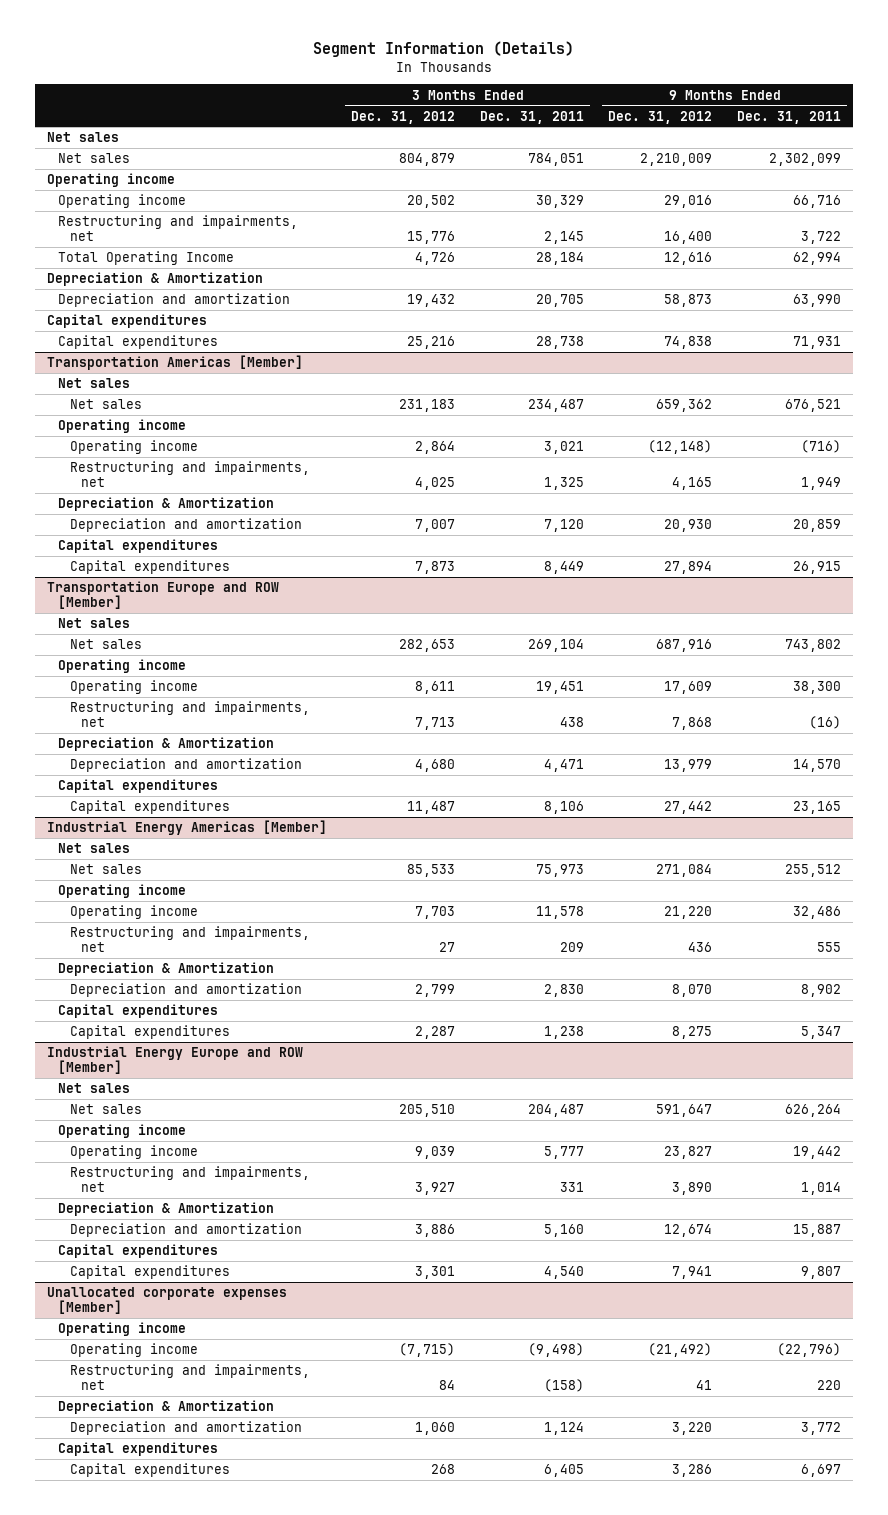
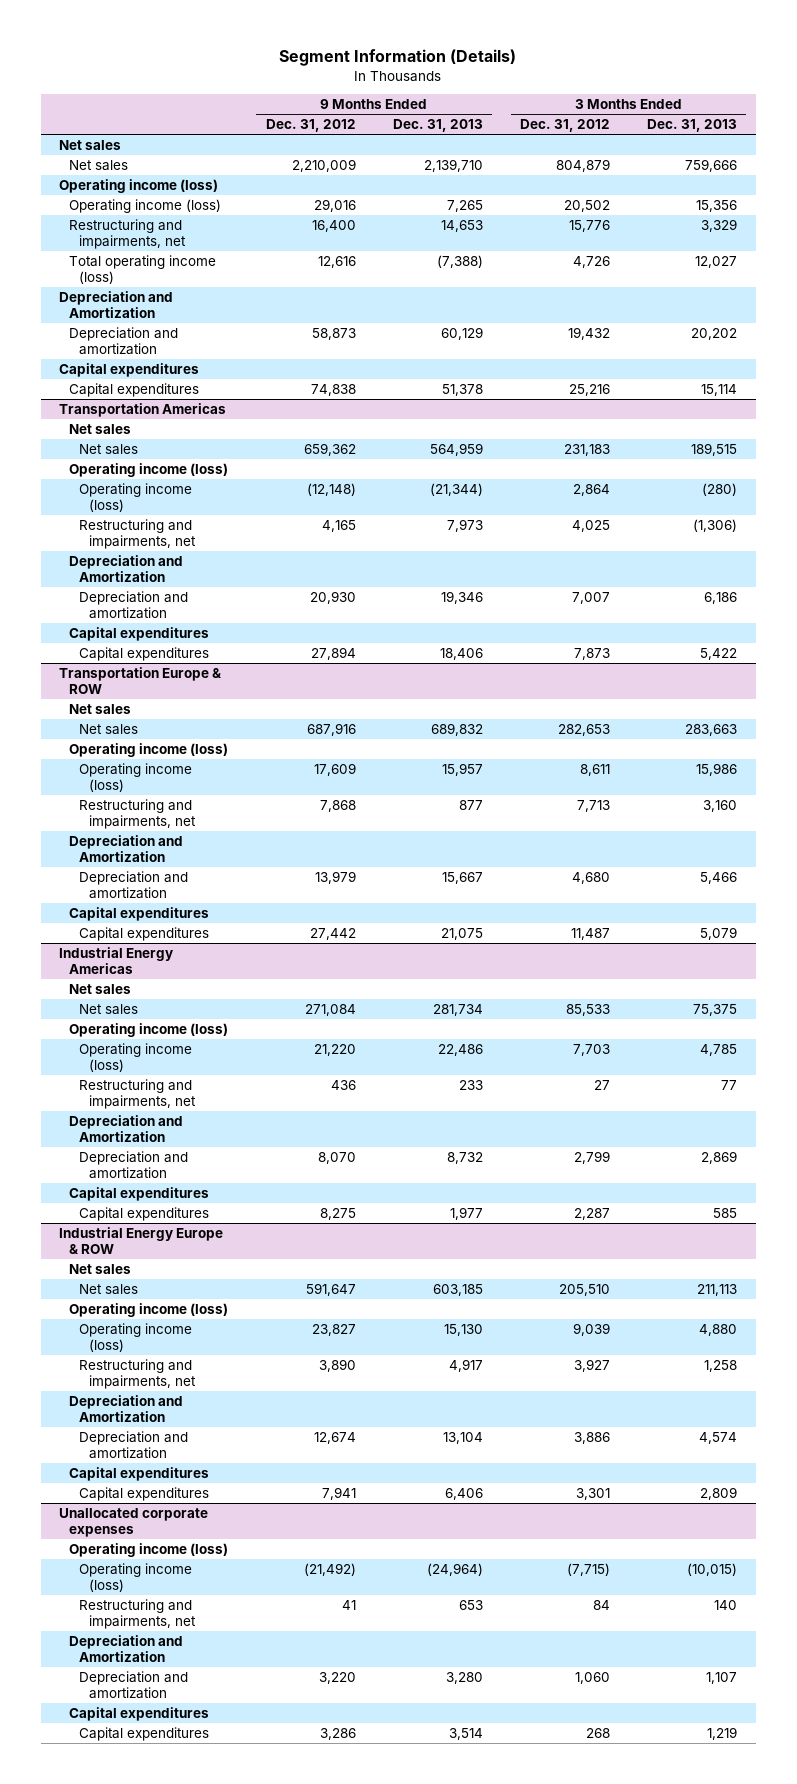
- | 3 Months Ended Dec. 31, 2012 | 3 Months Ended Dec. 31, 2011 | 9 Months Ended Dec. 31, 2012 | 9 Months Ended Dec. 31, 2011
+ | 9 Months Ended Dec. 31, 2012 | 9 Months Ended Dec. 31, 2013 | 3 Months Ended Dec. 31, 2012 | 3 Months Ended Dec. 31, 2013
- Operating income
- Operating income | 20,502 | 30,329 | 29,016 | 66,716
+ Operating income (loss)
+ Operating income (loss) | 29,016 | 7,265 | 20,502 | 15,356
- Total Operating Income | 4,726 | 28,184 | 12,616 | 62,994
- Depreciation & Amortization
+ Total operating income (loss) | 12,616 | (7,388) | 4,726 | 12,027
+ Depreciation and Amortization
- Transportation Americas [Member]
+ Transportation Americas
- Operating income
- Operating income | 2,864 | 3,021 | (12,148) | (716)
+ Operating income (loss)
+ Operating income (loss) | (12,148) | (21,344) | 2,864 | (280)
- Depreciation & Amortization
+ Depreciation and Amortization
- Transportation Europe and ROW [Member]
+ Transportation Europe & ROW
- Operating income
- Operating income | 8,611 | 19,451 | 17,609 | 38,300
+ Operating income (loss)
+ Operating income (loss) | 17,609 | 15,957 | 8,611 | 15,986
- Depreciation & Amortization
+ Depreciation and Amortization
- Industrial Energy Americas [Member]
+ Industrial Energy Americas
- Operating income
- Operating income | 7,703 | 11,578 | 21,220 | 32,486
+ Operating income (loss)
+ Operating income (loss) | 21,220 | 22,486 | 7,703 | 4,785
- Depreciation & Amortization
+ Depreciation and Amortization
- Industrial Energy Europe and ROW [Member]
+ Industrial Energy Europe & ROW
- Operating income
- Operating income | 9,039 | 5,777 | 23,827 | 19,442
+ Operating income (loss)
+ Operating income (loss) | 23,827 | 15,130 | 9,039 | 4,880
- Depreciation & Amortization
+ Depreciation and Amortization
- Unallocated corporate expenses [Member]
- Operating income
- Operating income | (7,715) | (9,498) | (21,492) | (22,796)
+ Unallocated corporate expenses
+ Operating income (loss)
+ Operating income (loss) | (21,492) | (24,964) | (7,715) | (10,015)
- Depreciation & Amortization
+ Depreciation and Amortization

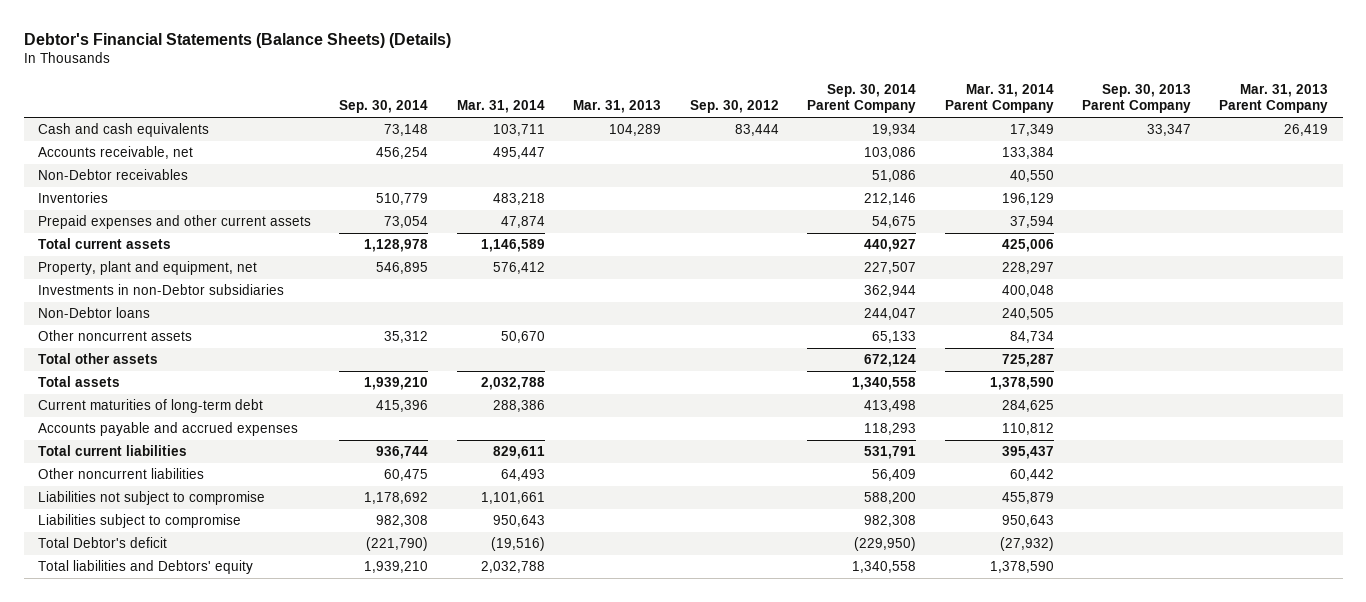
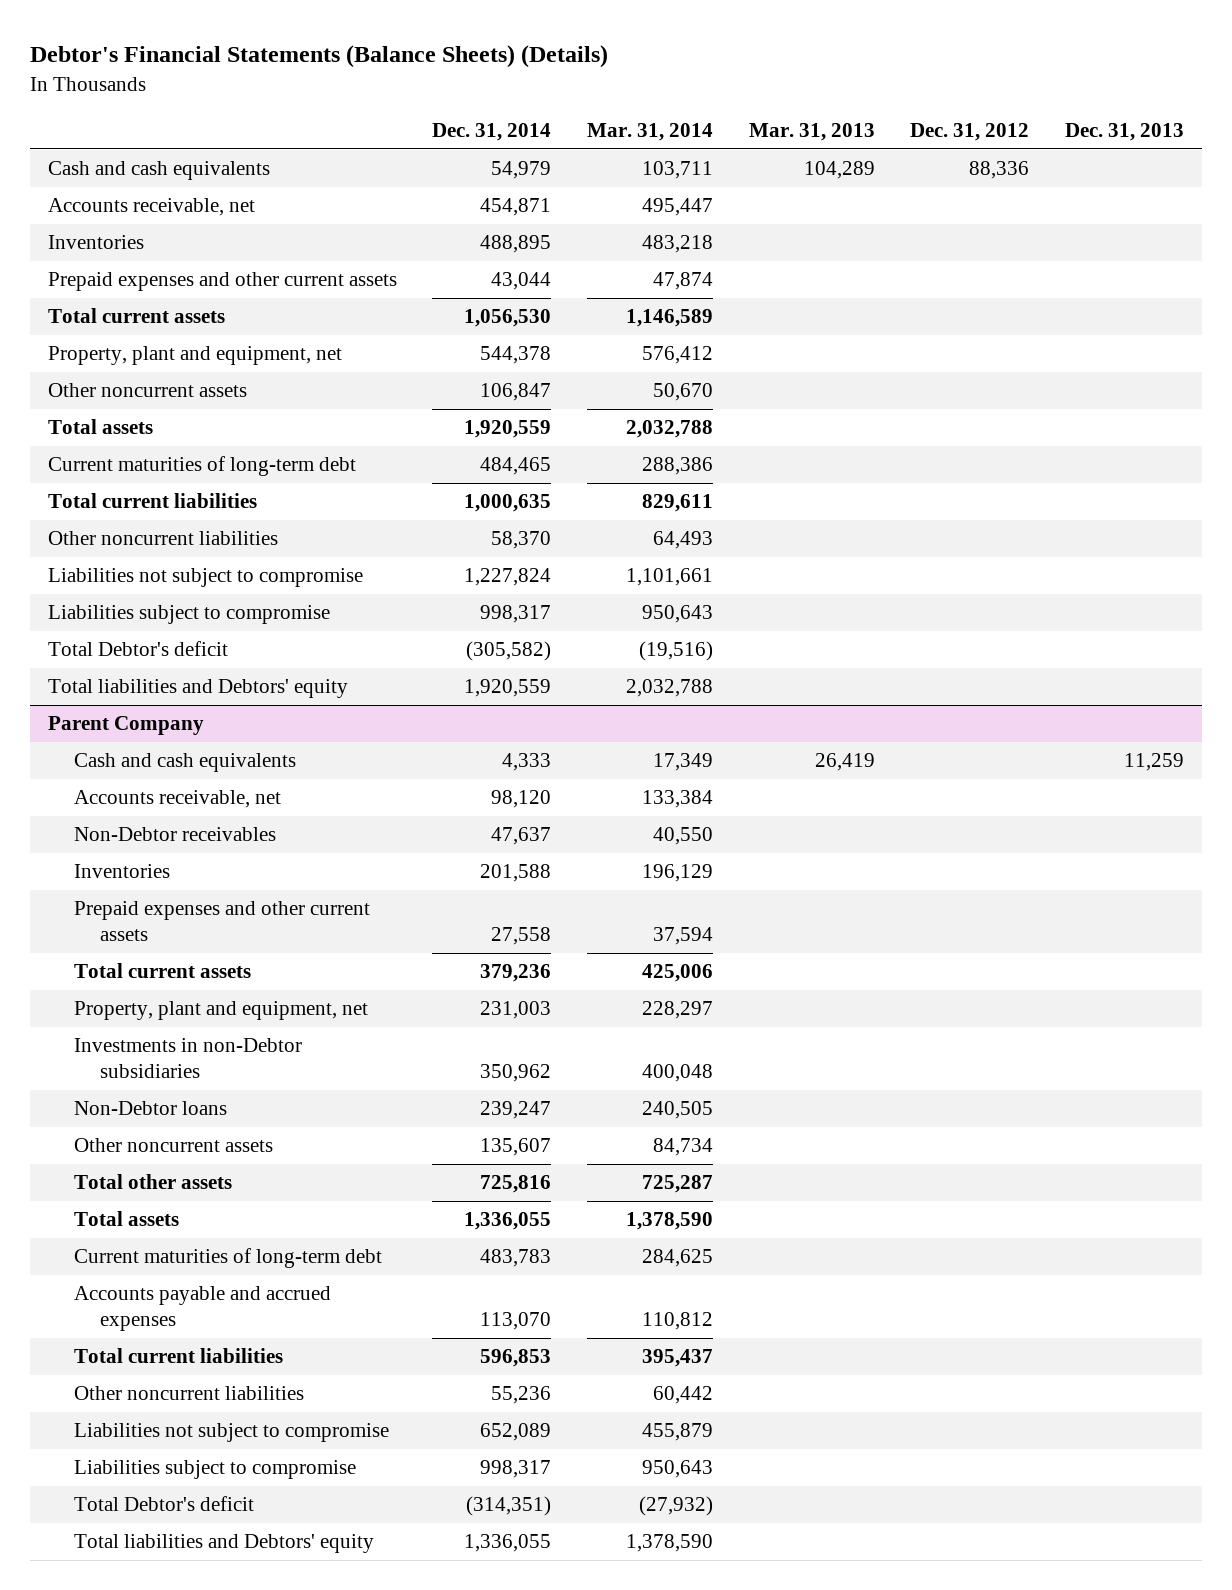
- | Sep. 30, 2014 | Mar. 31, 2014 | Mar. 31, 2013 | Sep. 30, 2012 | Sep. 30, 2014 Parent Company | Mar. 31, 2014 Parent Company | Sep. 30, 2013 Parent Company | Mar. 31, 2013 Parent Company
+ | Dec. 31, 2014 | Mar. 31, 2014 | Mar. 31, 2013 | Dec. 31, 2012 | Dec. 31, 2013
- Non-Debtor receivables | | | | | 51,086 | 40,550 | |
- Investments in non-Debtor subsidiaries | | | | | 362,944 | 400,048 | |
- Non-Debtor loans | | | | | 244,047 | 240,505 | |
- Total other assets | | | | | 672,124 | 725,287 | |
- Accounts payable and accrued expenses | | | | | 118,293 | 110,812 | |
+ Parent Company
+ Cash and cash equivalents | 4,333 | 17,349 | 26,419 | | 11,259
+ Accounts receivable, net | 98,120 | 133,384 | | |
+ Non-Debtor receivables | 47,637 | 40,550 | | |
+ Inventories | 201,588 | 196,129 | | |
+ Prepaid expenses and other current assets | 27,558 | 37,594 | | |
+ Total current assets | 379,236 | 425,006 | | |
+ Property, plant and equipment, net | 231,003 | 228,297 | | |
+ Investments in non-Debtor subsidiaries | 350,962 | 400,048 | | |
+ Non-Debtor loans | 239,247 | 240,505 | | |
+ Other noncurrent assets | 135,607 | 84,734 | | |
+ Total other assets | 725,816 | 725,287 | | |
+ Total assets | 1,336,055 | 1,378,590 | | |
+ Current maturities of long-term debt | 483,783 | 284,625 | | |
+ Accounts payable and accrued expenses | 113,070 | 110,812 | | |
+ Total current liabilities | 596,853 | 395,437 | | |
+ Other noncurrent liabilities | 55,236 | 60,442 | | |
+ Liabilities not subject to compromise | 652,089 | 455,879 | | |
+ Liabilities subject to compromise | 998,317 | 950,643 | | |
+ Total Debtor's deficit | (314,351) | (27,932) | | |
+ Total liabilities and Debtors' equity | 1,336,055 | 1,378,590 | | |

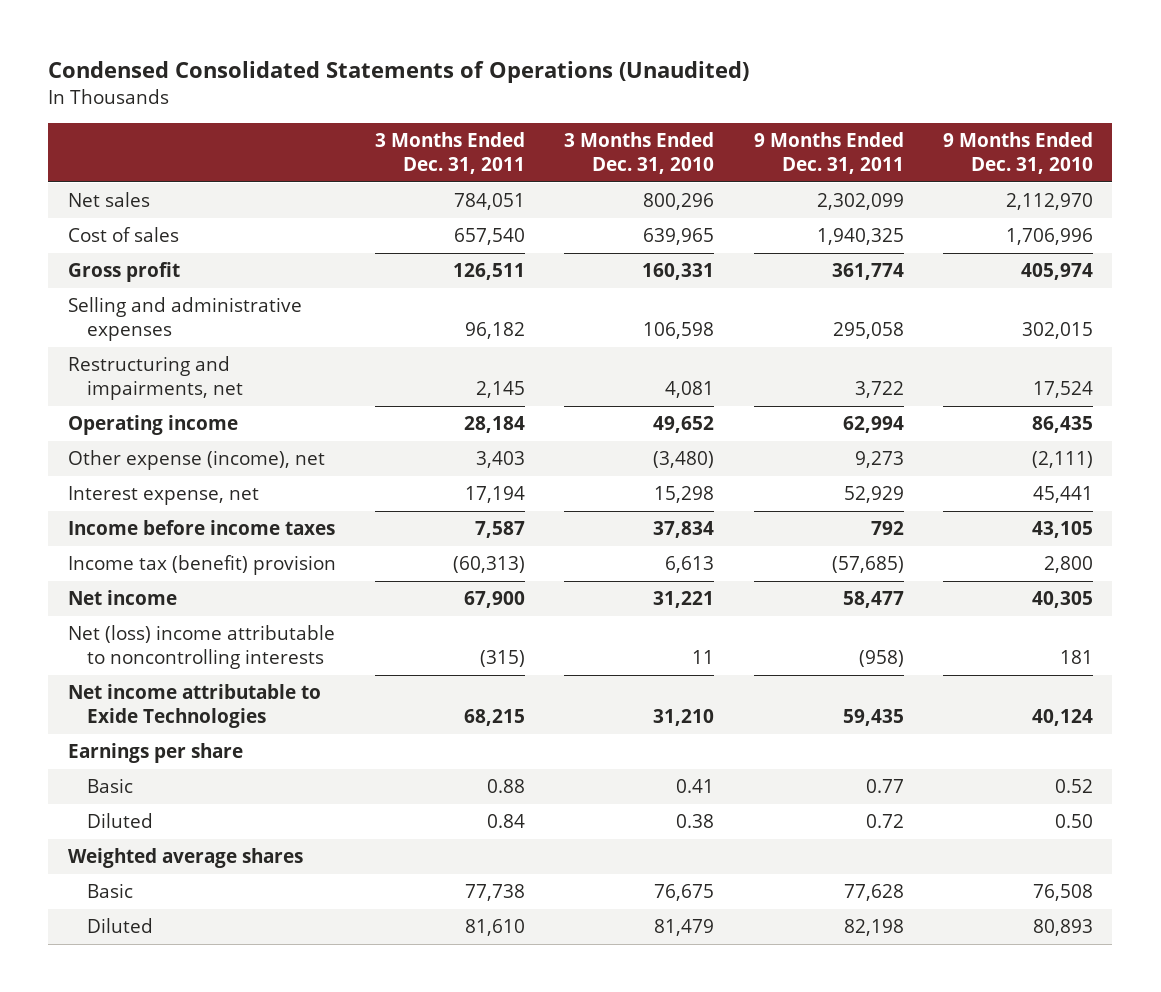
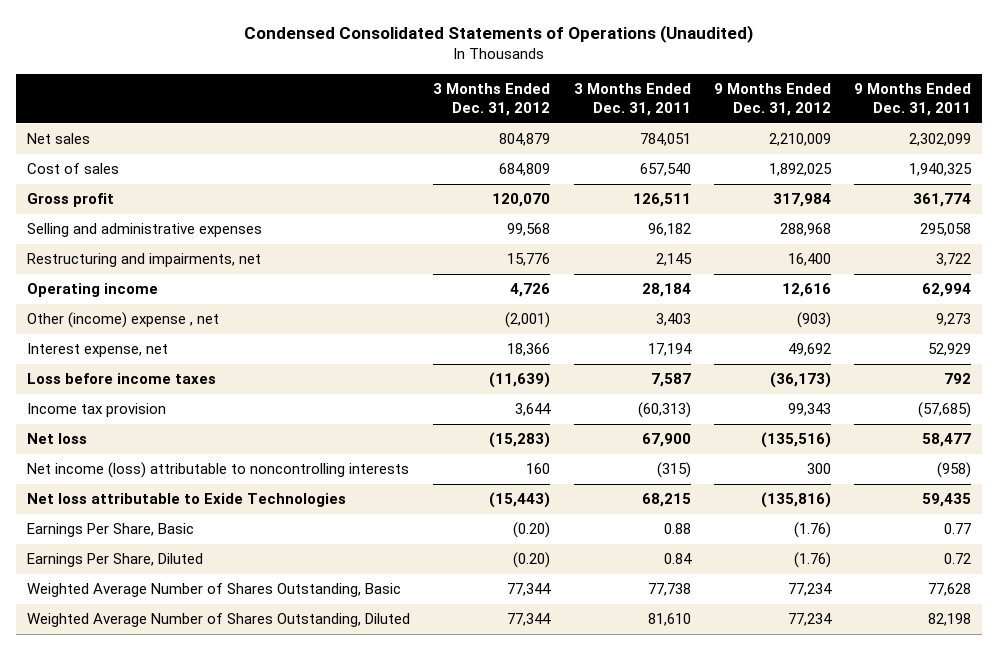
- | 3 Months Ended Dec. 31, 2011 | 3 Months Ended Dec. 31, 2010 | 9 Months Ended Dec. 31, 2011 | 9 Months Ended Dec. 31, 2010
+ | 3 Months Ended Dec. 31, 2012 | 3 Months Ended Dec. 31, 2011 | 9 Months Ended Dec. 31, 2012 | 9 Months Ended Dec. 31, 2011
- Other expense (income), net | 3,403 | (3,480) | 9,273 | (2,111)
+ Other (income) expense , net | (2,001) | 3,403 | (903) | 9,273
- Income before income taxes | 7,587 | 37,834 | 792 | 43,105
- Income tax (benefit) provision | (60,313) | 6,613 | (57,685) | 2,800
- Net income | 67,900 | 31,221 | 58,477 | 40,305
- Net (loss) income attributable to noncontrolling interests | (315) | 11 | (958) | 181
- Net income attributable to Exide Technologies | 68,215 | 31,210 | 59,435 | 40,124
- Earnings per share
- Basic | 0.88 | 0.41 | 0.77 | 0.52
- Diluted | 0.84 | 0.38 | 0.72 | 0.50
- Weighted average shares
- Basic | 77,738 | 76,675 | 77,628 | 76,508
- Diluted | 81,610 | 81,479 | 82,198 | 80,893
+ Loss before income taxes | (11,639) | 7,587 | (36,173) | 792
+ Income tax provision | 3,644 | (60,313) | 99,343 | (57,685)
+ Net loss | (15,283) | 67,900 | (135,516) | 58,477
+ Net income (loss) attributable to noncontrolling interests | 160 | (315) | 300 | (958)
+ Net loss attributable to Exide Technologies | (15,443) | 68,215 | (135,816) | 59,435
+ Earnings Per Share, Basic | (0.20) | 0.88 | (1.76) | 0.77
+ Earnings Per Share, Diluted | (0.20) | 0.84 | (1.76) | 0.72
+ Weighted Average Number of Shares Outstanding, Basic | 77,344 | 77,738 | 77,234 | 77,628
+ Weighted Average Number of Shares Outstanding, Diluted | 77,344 | 81,610 | 77,234 | 82,198

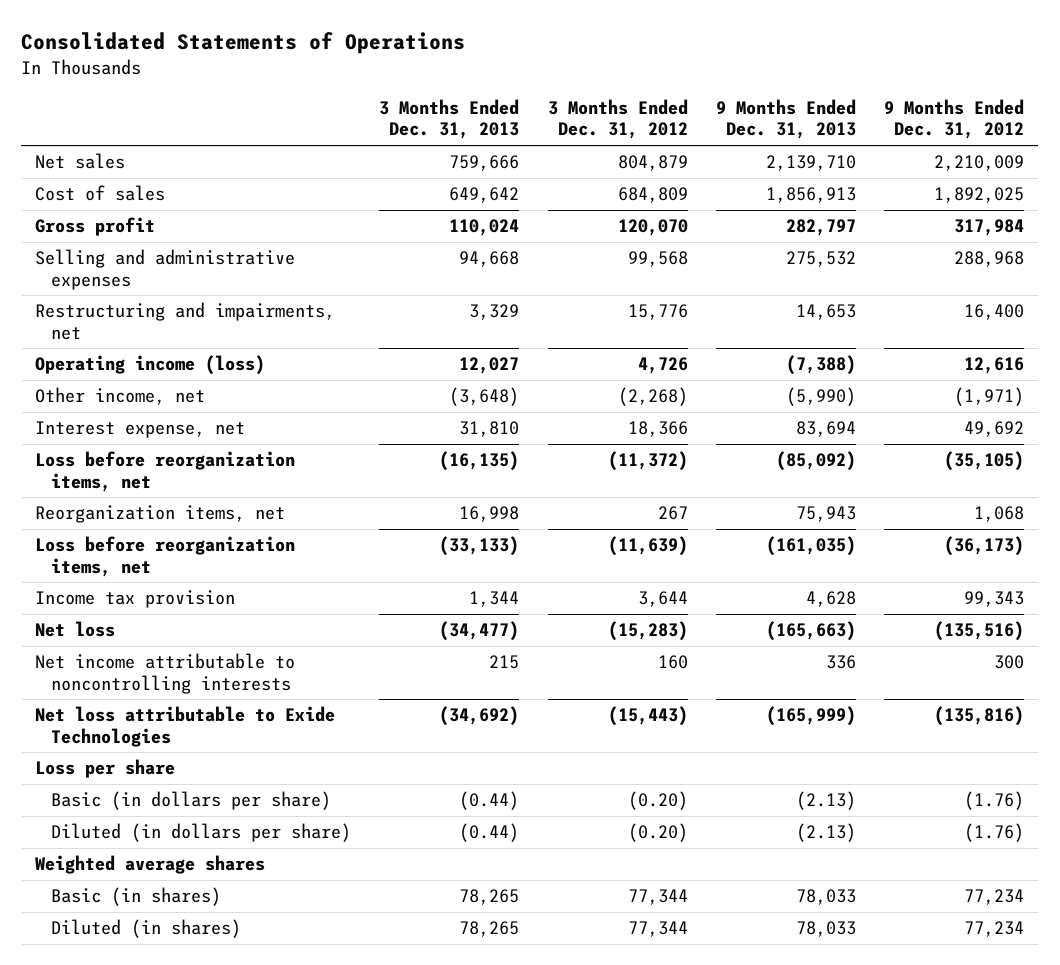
- Condensed Consolidated Statements of Operations (Unaudited)
+ Consolidated Statements of Operations
- | 3 Months Ended Dec. 31, 2012 | 3 Months Ended Dec. 31, 2011 | 9 Months Ended Dec. 31, 2012 | 9 Months Ended Dec. 31, 2011
+ | 3 Months Ended Dec. 31, 2013 | 3 Months Ended Dec. 31, 2012 | 9 Months Ended Dec. 31, 2013 | 9 Months Ended Dec. 31, 2012
- Operating income | 4,726 | 28,184 | 12,616 | 62,994
- Other (income) expense , net | (2,001) | 3,403 | (903) | 9,273
+ Operating income (loss) | 12,027 | 4,726 | (7,388) | 12,616
+ Other income, net | (3,648) | (2,268) | (5,990) | (1,971)
- Loss before income taxes | (11,639) | 7,587 | (36,173) | 792
+ Loss before reorganization items, net | (16,135) | (11,372) | (85,092) | (35,105)
+ Reorganization items, net | 16,998 | 267 | 75,943 | 1,068
+ Loss before reorganization items, net | (33,133) | (11,639) | (161,035) | (36,173)
- Net income (loss) attributable to noncontrolling interests | 160 | (315) | 300 | (958)
+ Net income attributable to noncontrolling interests | 215 | 160 | 336 | 300
- Earnings Per Share, Basic | (0.20) | 0.88 | (1.76) | 0.77
- Earnings Per Share, Diluted | (0.20) | 0.84 | (1.76) | 0.72
- Weighted Average Number of Shares Outstanding, Basic | 77,344 | 77,738 | 77,234 | 77,628
- Weighted Average Number of Shares Outstanding, Diluted | 77,344 | 81,610 | 77,234 | 82,198
+ Loss per share
+ Basic (in dollars per share) | (0.44) | (0.20) | (2.13) | (1.76)
+ Diluted (in dollars per share) | (0.44) | (0.20) | (2.13) | (1.76)
+ Weighted average shares
+ Basic (in shares) | 78,265 | 77,344 | 78,033 | 77,234
+ Diluted (in shares) | 78,265 | 77,344 | 78,033 | 77,234

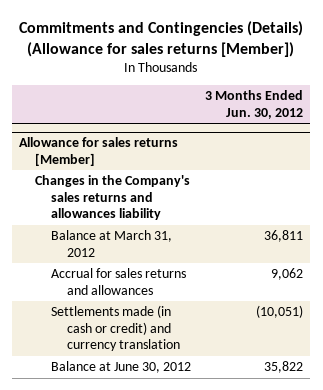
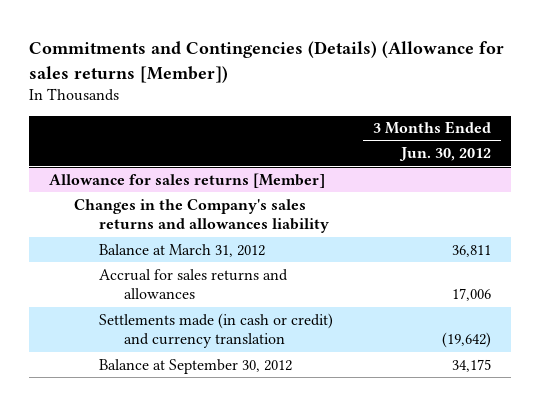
@ Allowance for sales returns [Member]
- Accrual for sales returns and allowances | 9,062
- Settlements made (in cash or credit) and currency translation | (10,051)
- Balance at June 30, 2012 | 35,822
+ Accrual for sales returns and allowances | 17,006
+ Settlements made (in cash or credit) and currency translation | (19,642)
+ Balance at September 30, 2012 | 34,175

